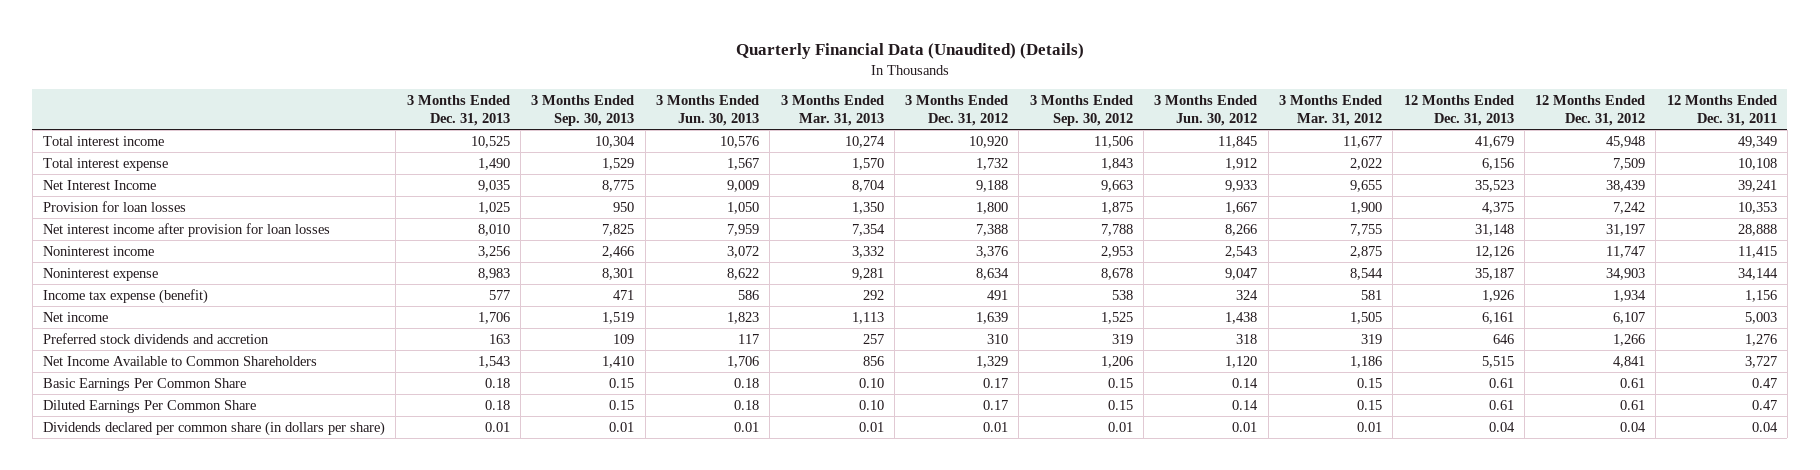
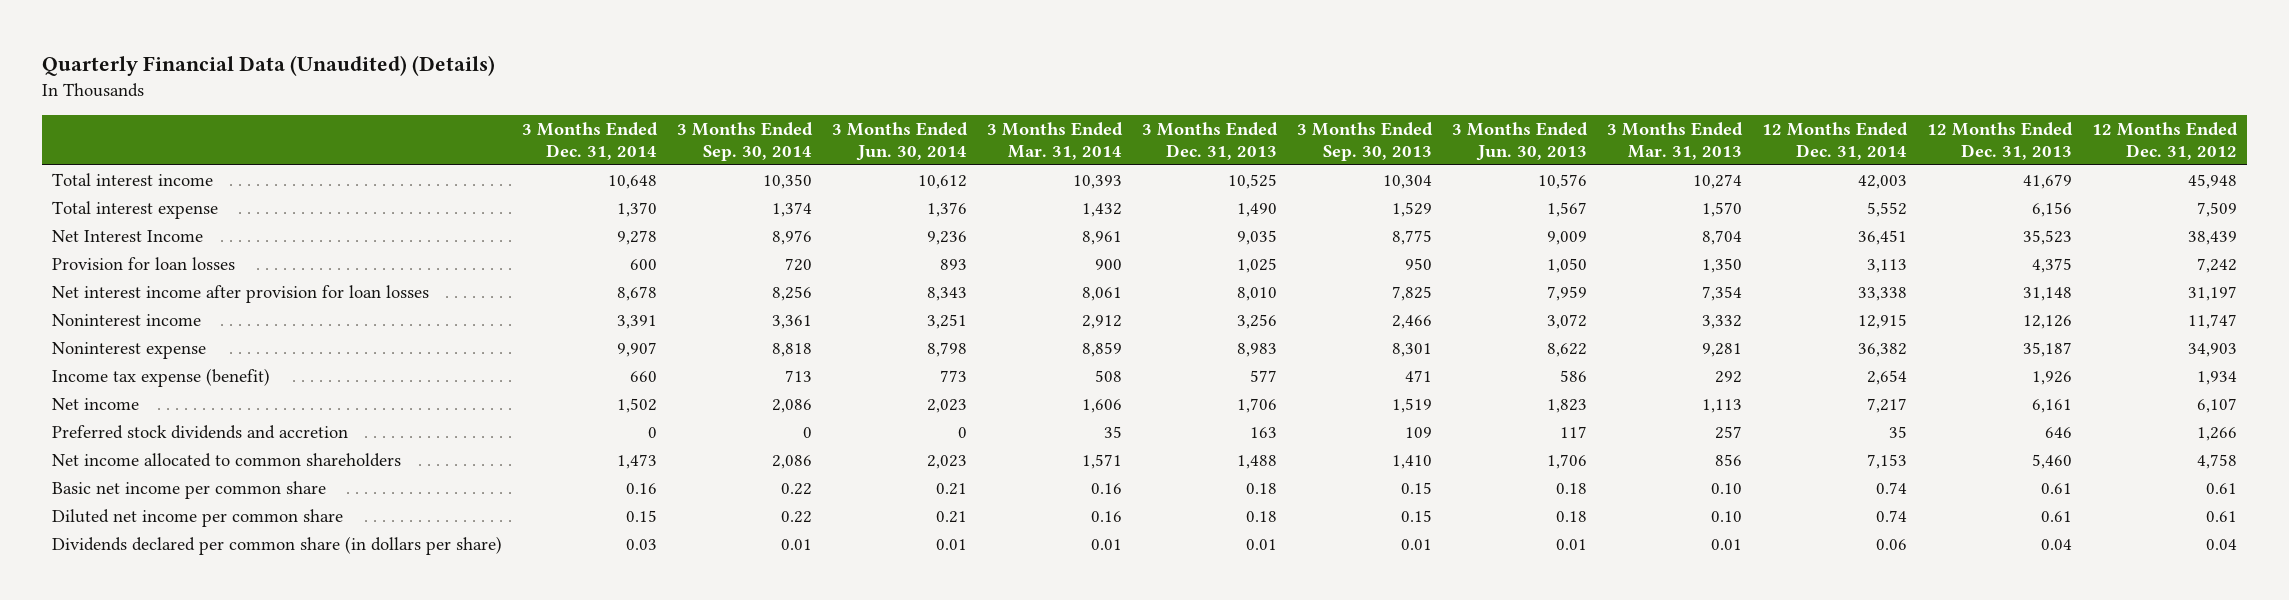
- | 3 Months Ended Dec. 31, 2013 | 3 Months Ended Sep. 30, 2013 | 3 Months Ended Jun. 30, 2013 | 3 Months Ended Mar. 31, 2013 | 3 Months Ended Dec. 31, 2012 | 3 Months Ended Sep. 30, 2012 | 3 Months Ended Jun. 30, 2012 | 3 Months Ended Mar. 31, 2012 | 12 Months Ended Dec. 31, 2013 | 12 Months Ended Dec. 31, 2012 | 12 Months Ended Dec. 31, 2011
+ | 3 Months Ended Dec. 31, 2014 | 3 Months Ended Sep. 30, 2014 | 3 Months Ended Jun. 30, 2014 | 3 Months Ended Mar. 31, 2014 | 3 Months Ended Dec. 31, 2013 | 3 Months Ended Sep. 30, 2013 | 3 Months Ended Jun. 30, 2013 | 3 Months Ended Mar. 31, 2013 | 12 Months Ended Dec. 31, 2014 | 12 Months Ended Dec. 31, 2013 | 12 Months Ended Dec. 31, 2012
- Net Income Available to Common Shareholders | 1,543 | 1,410 | 1,706 | 856 | 1,329 | 1,206 | 1,120 | 1,186 | 5,515 | 4,841 | 3,727
- Basic Earnings Per Common Share | 0.18 | 0.15 | 0.18 | 0.10 | 0.17 | 0.15 | 0.14 | 0.15 | 0.61 | 0.61 | 0.47
- Diluted Earnings Per Common Share | 0.18 | 0.15 | 0.18 | 0.10 | 0.17 | 0.15 | 0.14 | 0.15 | 0.61 | 0.61 | 0.47
+ Net income allocated to common shareholders | 1,473 | 2,086 | 2,023 | 1,571 | 1,488 | 1,410 | 1,706 | 856 | 7,153 | 5,460 | 4,758
+ Basic net income per common share | 0.16 | 0.22 | 0.21 | 0.16 | 0.18 | 0.15 | 0.18 | 0.10 | 0.74 | 0.61 | 0.61
+ Diluted net income per common share | 0.15 | 0.22 | 0.21 | 0.16 | 0.18 | 0.15 | 0.18 | 0.10 | 0.74 | 0.61 | 0.61

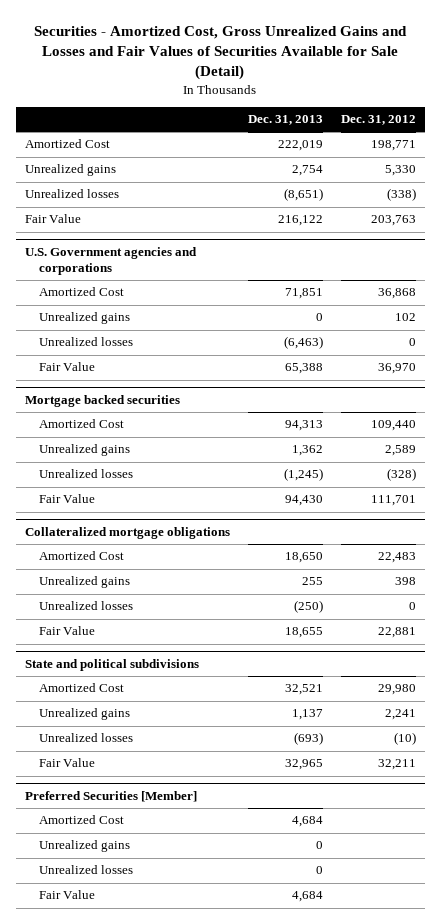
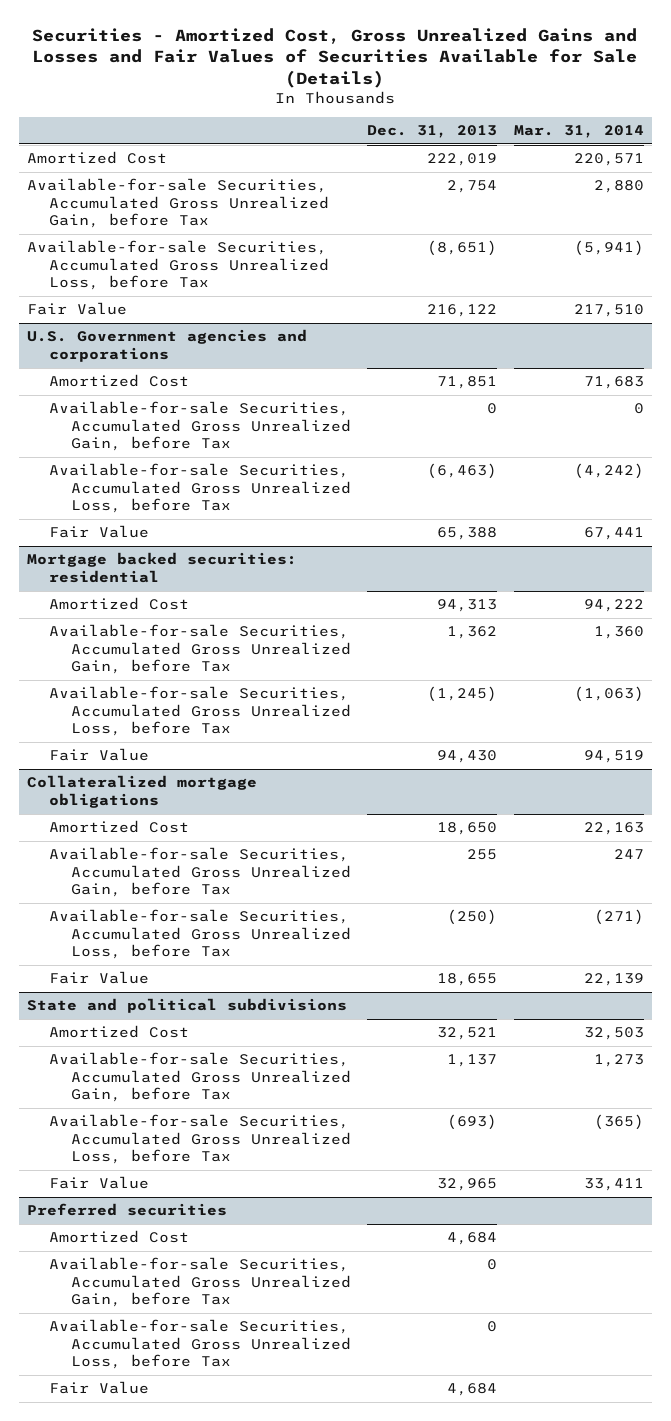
- Securities - Amortized Cost, Gross Unrealized Gains and Losses and Fair Values of Securities Available for Sale (Detail)
+ Securities - Amortized Cost, Gross Unrealized Gains and Losses and Fair Values of Securities Available for Sale (Details)
- | Dec. 31, 2013 | Dec. 31, 2012
+ | Dec. 31, 2013 | Mar. 31, 2014
- Unrealized gains | 2,754 | 5,330
- Unrealized losses | (8,651) | (338)
+ Available-for-sale Securities, Accumulated Gross Unrealized Gain, before Tax | 2,754 | 2,880
+ Available-for-sale Securities, Accumulated Gross Unrealized Loss, before Tax | (8,651) | (5,941)
@ U.S. Government agencies and corporations
- Unrealized gains | 0 | 102
- Unrealized losses | (6,463) | 0
+ Available-for-sale Securities, Accumulated Gross Unrealized Gain, before Tax | 0 | 0
+ Available-for-sale Securities, Accumulated Gross Unrealized Loss, before Tax | (6,463) | (4,242)
- Mortgage backed securities
+ Mortgage backed securities: residential
- Unrealized gains | 1,362 | 2,589
- Unrealized losses | (1,245) | (328)
+ Available-for-sale Securities, Accumulated Gross Unrealized Gain, before Tax | 1,362 | 1,360
+ Available-for-sale Securities, Accumulated Gross Unrealized Loss, before Tax | (1,245) | (1,063)
@ Collateralized mortgage obligations
- Unrealized gains | 255 | 398
- Unrealized losses | (250) | 0
+ Available-for-sale Securities, Accumulated Gross Unrealized Gain, before Tax | 255 | 247
+ Available-for-sale Securities, Accumulated Gross Unrealized Loss, before Tax | (250) | (271)
@ State and political subdivisions
- Unrealized gains | 1,137 | 2,241
- Unrealized losses | (693) | (10)
+ Available-for-sale Securities, Accumulated Gross Unrealized Gain, before Tax | 1,137 | 1,273
+ Available-for-sale Securities, Accumulated Gross Unrealized Loss, before Tax | (693) | (365)
- Preferred Securities [Member]
+ Preferred securities
- Unrealized gains | 0 |
- Unrealized losses | 0 |
+ Available-for-sale Securities, Accumulated Gross Unrealized Gain, before Tax | 0 |
+ Available-for-sale Securities, Accumulated Gross Unrealized Loss, before Tax | 0 |

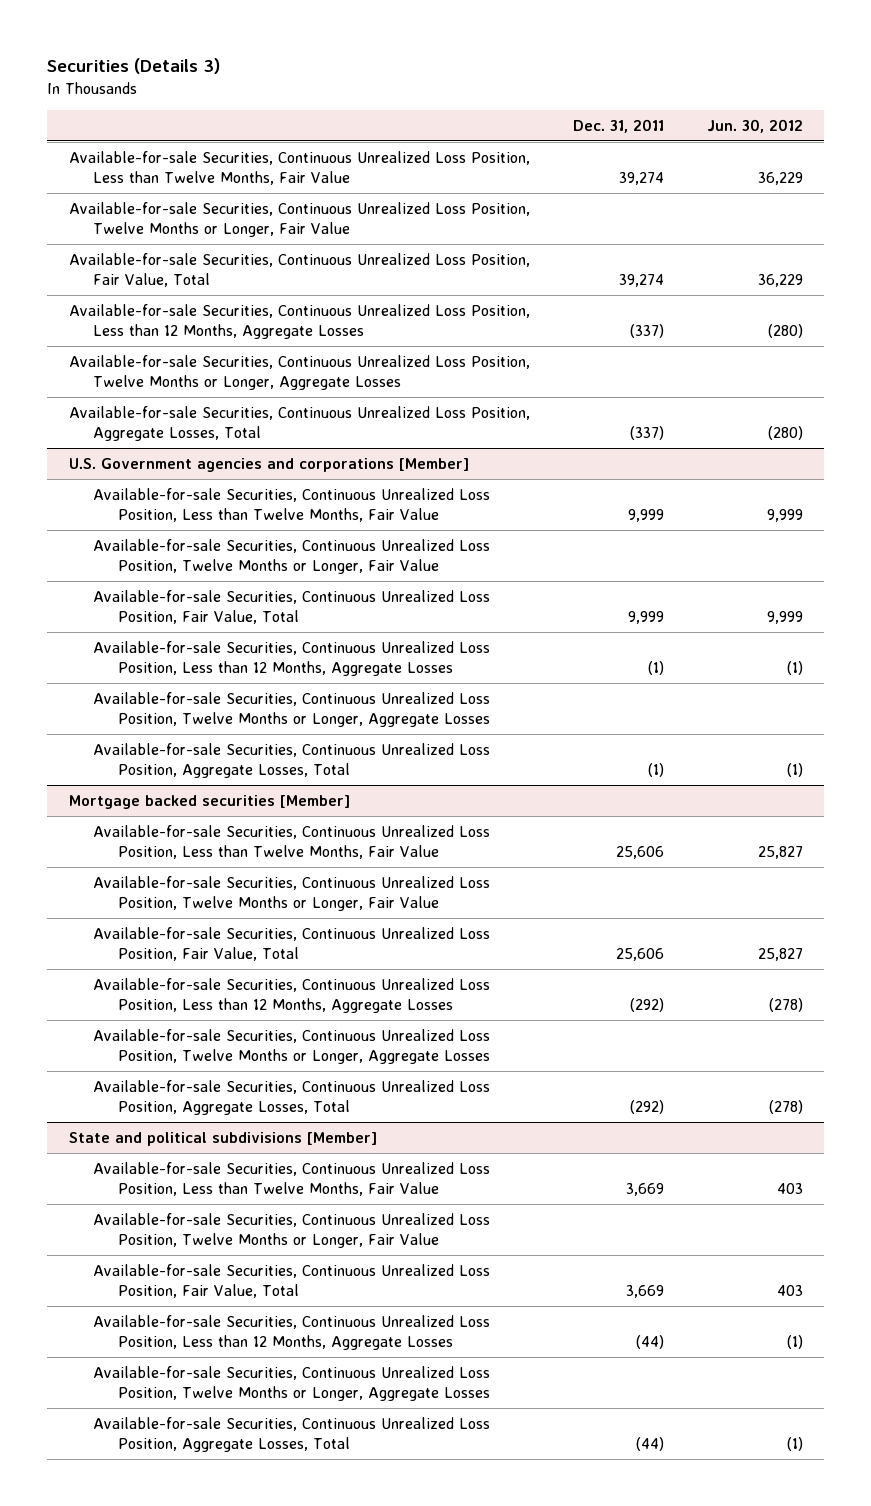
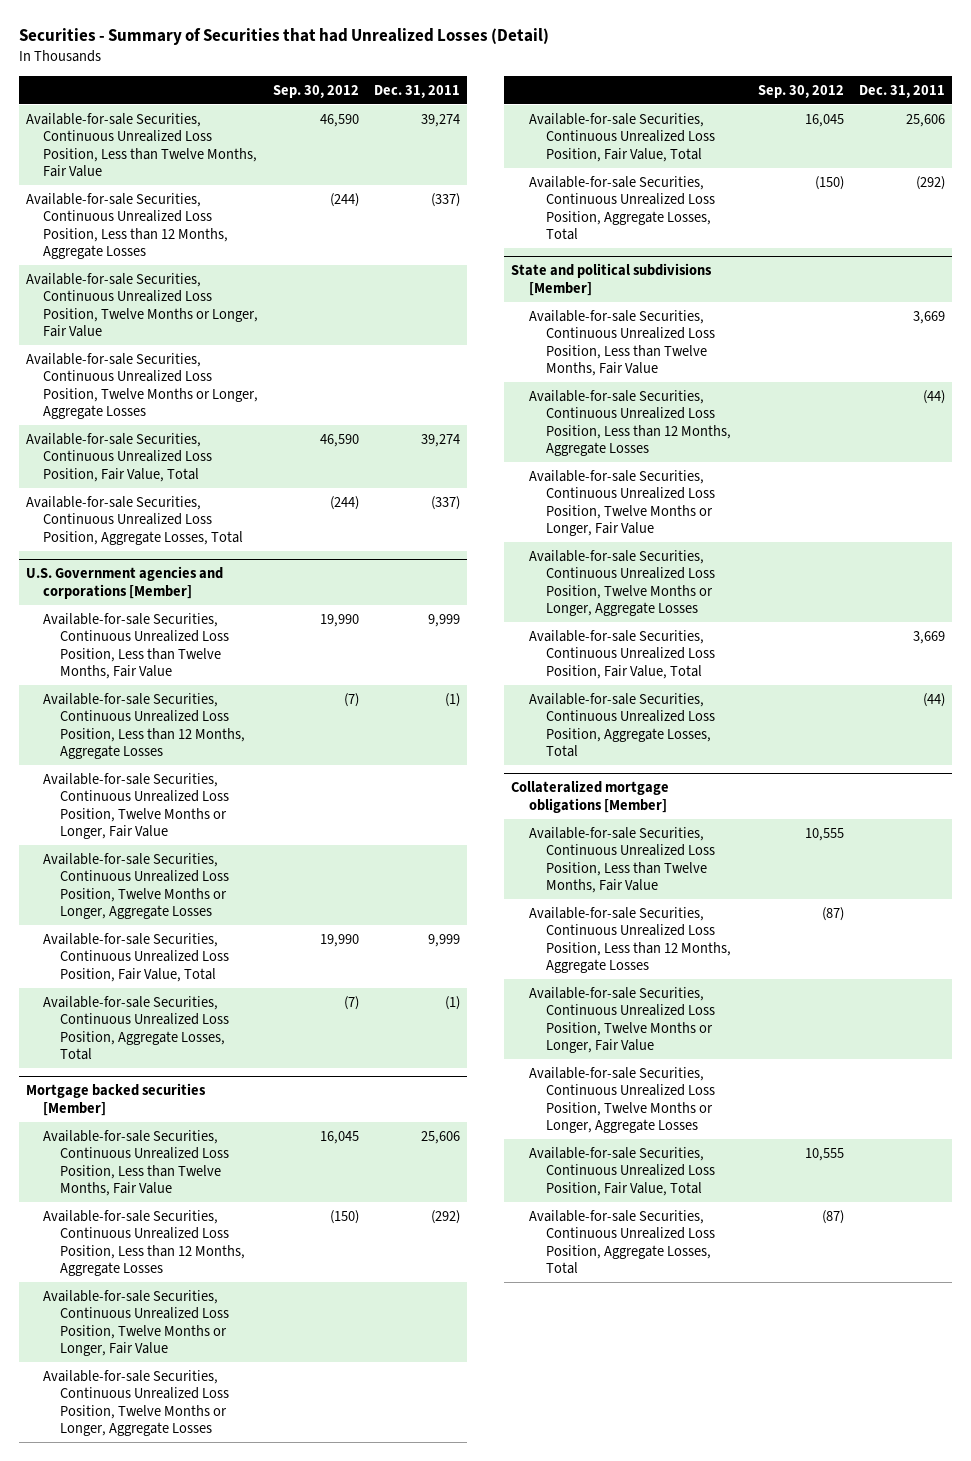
- Securities (Details 3)
+ Securities - Summary of Securities that had Unrealized Losses (Detail)
- | Dec. 31, 2011 | Jun. 30, 2012
+ | Sep. 30, 2012 | Dec. 31, 2011
moved down: Available-for-sale Securities, Continuous Unrealized Loss Position, Twelve Months or Longer, Fair Value
moved down: Available-for-sale Securities, Continuous Unrealized Loss Position, Fair Value, Total | 46,590 | 39,274
@ U.S. Government agencies and corporations [Member]
moved down: Available-for-sale Securities, Continuous Unrealized Loss Position, Twelve Months or Longer, Fair Value
moved down: Available-for-sale Securities, Continuous Unrealized Loss Position, Fair Value, Total | 19,990 | 9,999
@ Mortgage backed securities [Member]
moved down: Available-for-sale Securities, Continuous Unrealized Loss Position, Twelve Months or Longer, Fair Value
moved down: Available-for-sale Securities, Continuous Unrealized Loss Position, Fair Value, Total | 16,045 | 25,606
@ State and political subdivisions [Member]
moved down: Available-for-sale Securities, Continuous Unrealized Loss Position, Twelve Months or Longer, Fair Value
moved down: Available-for-sale Securities, Continuous Unrealized Loss Position, Fair Value, Total | | 3,669
+ Collateralized mortgage obligations [Member]
+ Available-for-sale Securities, Continuous Unrealized Loss Position, Less than Twelve Months, Fair Value | 10,555 |
+ Available-for-sale Securities, Continuous Unrealized Loss Position, Less than 12 Months, Aggregate Losses | (87) |
+ Available-for-sale Securities, Continuous Unrealized Loss Position, Twelve Months or Longer, Fair Value
+ Available-for-sale Securities, Continuous Unrealized Loss Position, Twelve Months or Longer, Aggregate Losses
+ Available-for-sale Securities, Continuous Unrealized Loss Position, Fair Value, Total | 10,555 |
+ Available-for-sale Securities, Continuous Unrealized Loss Position, Aggregate Losses, Total | (87) |

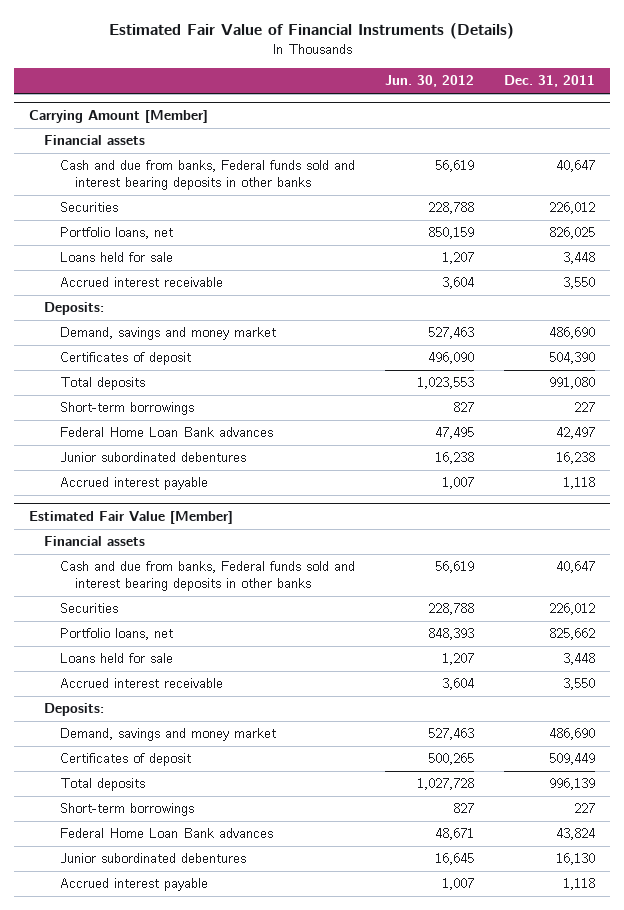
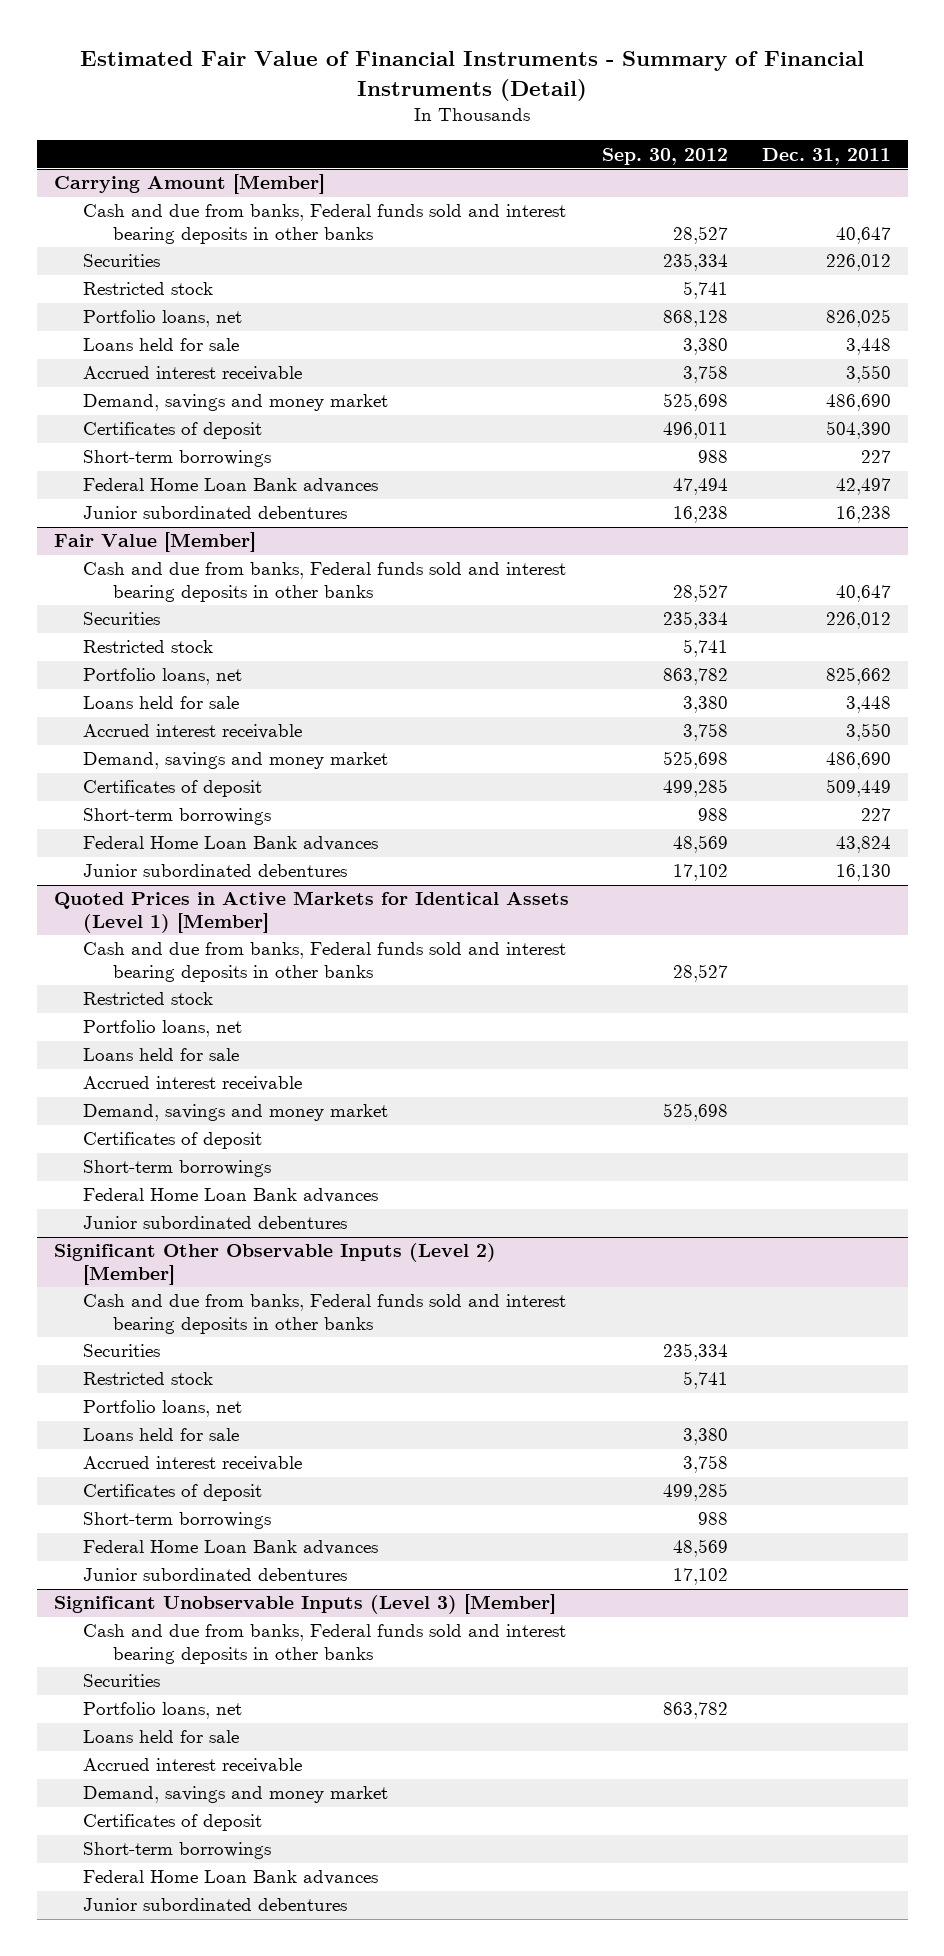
- Estimated Fair Value of Financial Instruments (Details)
+ Estimated Fair Value of Financial Instruments - Summary of Financial Instruments (Detail)
- | Jun. 30, 2012 | Dec. 31, 2011
+ | Sep. 30, 2012 | Dec. 31, 2011
@ Carrying Amount [Member]
- Financial assets
+ Restricted stock | 5,741 |
- Deposits:
- Total deposits | 1,023,553 | 991,080
- Accrued interest payable | 1,007 | 1,118
- Estimated Fair Value [Member]
- Financial assets
+ Fair Value [Member]
+ Restricted stock | 5,741 |
- Deposits:
- Total deposits | 1,027,728 | 996,139
- Accrued interest payable | 1,007 | 1,118
+ Quoted Prices in Active Markets for Identical Assets (Level 1) [Member]
+ Cash and due from banks, Federal funds sold and interest bearing deposits in other banks | 28,527 |
+ Restricted stock
+ Portfolio loans, net
+ Loans held for sale
+ Accrued interest receivable
+ Demand, savings and money market | 525,698 |
+ Certificates of deposit
+ Short-term borrowings
+ Federal Home Loan Bank advances
+ Junior subordinated debentures
+ Significant Other Observable Inputs (Level 2) [Member]
+ Cash and due from banks, Federal funds sold and interest bearing deposits in other banks
+ Securities | 235,334 |
+ Restricted stock | 5,741 |
+ Portfolio loans, net
+ Loans held for sale | 3,380 |
+ Accrued interest receivable | 3,758 |
+ Certificates of deposit | 499,285 |
+ Short-term borrowings | 988 |
+ Federal Home Loan Bank advances | 48,569 |
+ Junior subordinated debentures | 17,102 |
+ Significant Unobservable Inputs (Level 3) [Member]
+ Cash and due from banks, Federal funds sold and interest bearing deposits in other banks
+ Securities
+ Portfolio loans, net | 863,782 |
+ Loans held for sale
+ Accrued interest receivable
+ Demand, savings and money market
+ Certificates of deposit
+ Short-term borrowings
+ Federal Home Loan Bank advances
+ Junior subordinated debentures

